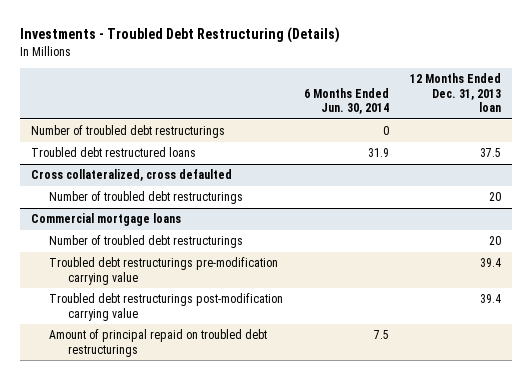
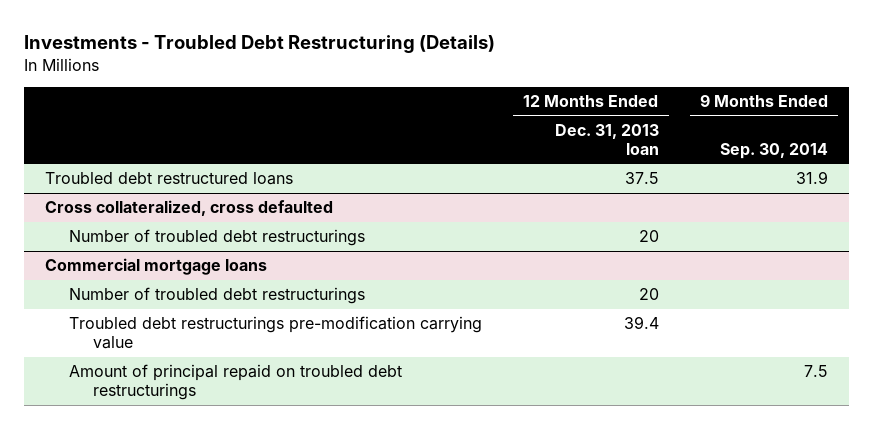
- | 6 Months Ended Jun. 30, 2014 | 12 Months Ended Dec. 31, 2013 loan
+ | 12 Months Ended Dec. 31, 2013 loan | 9 Months Ended Sep. 30, 2014
- Number of troubled debt restructurings | 0 |
@ Commercial mortgage loans
- Troubled debt restructurings post-modification carrying value | | 39.4

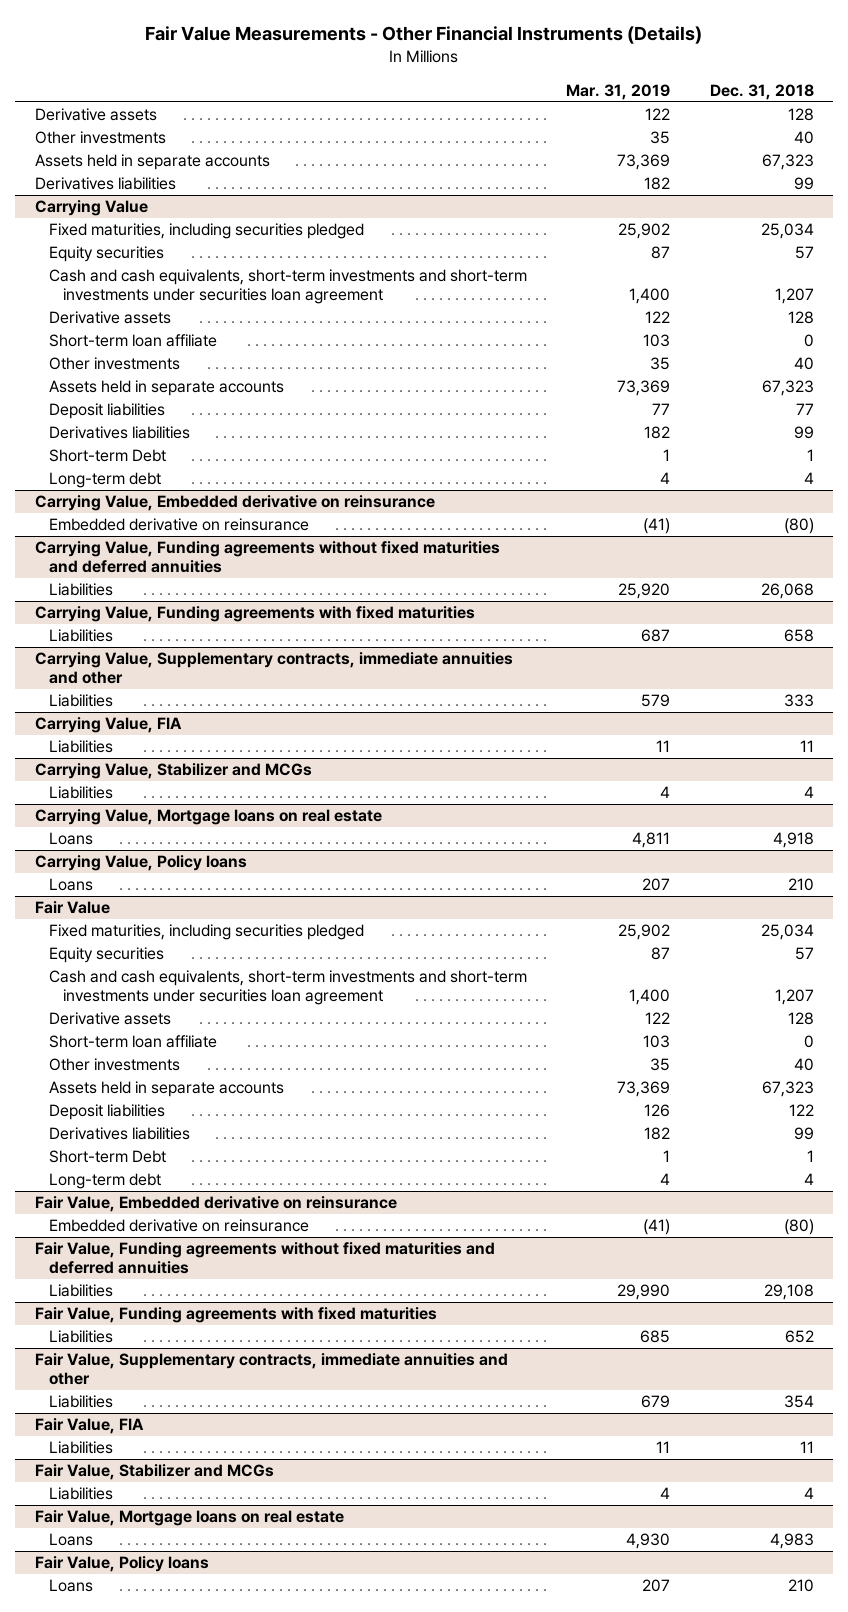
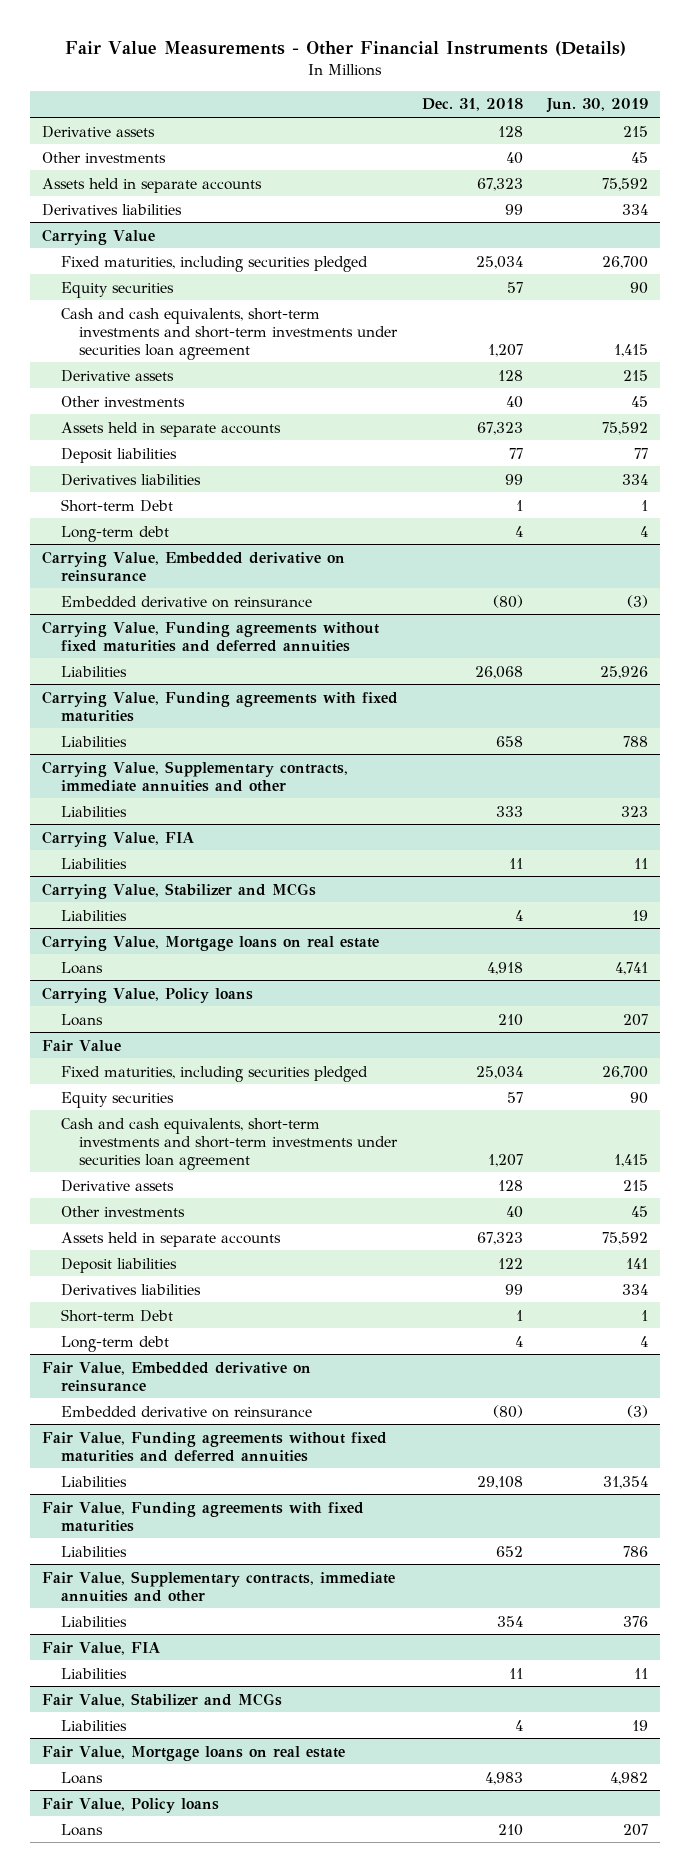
- | Mar. 31, 2019 | Dec. 31, 2018
+ | Dec. 31, 2018 | Jun. 30, 2019
@ Carrying Value
- Short-term loan affiliate | 103 | 0
@ Fair Value
- Short-term loan affiliate | 103 | 0

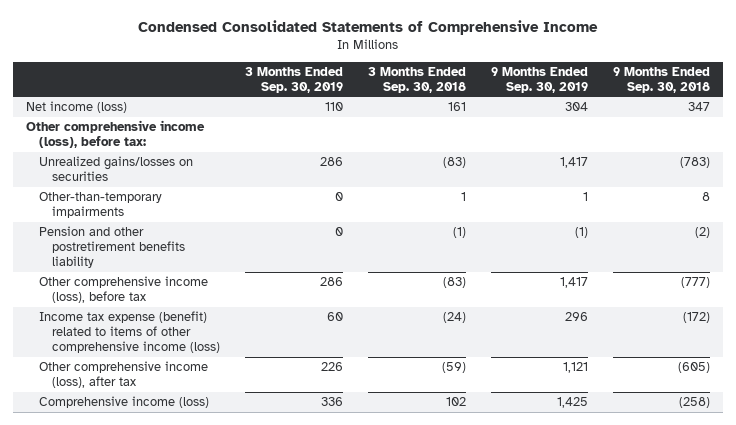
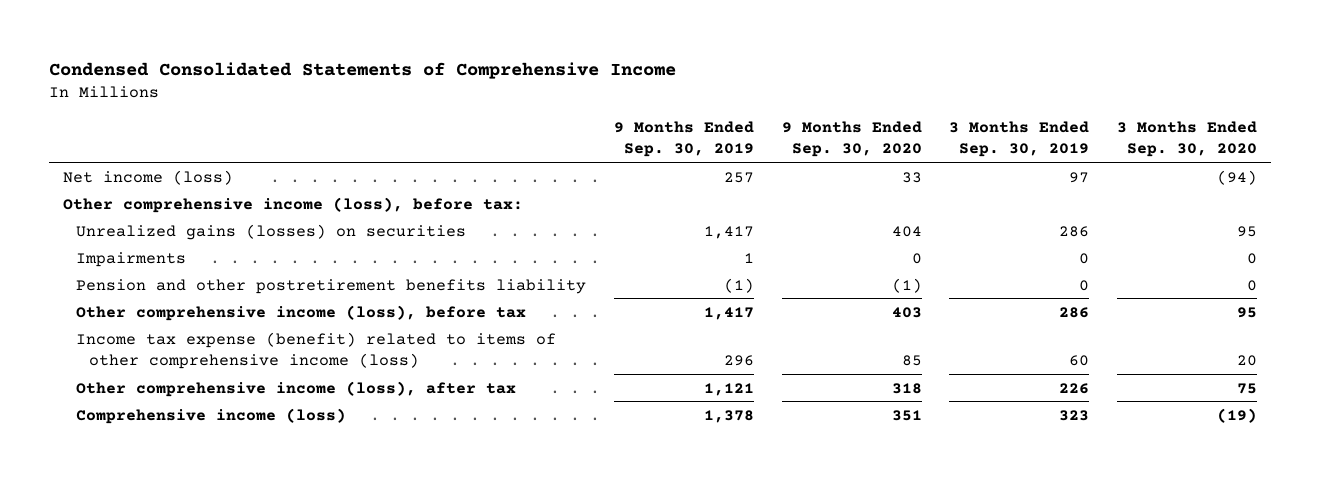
- | 3 Months Ended Sep. 30, 2019 | 3 Months Ended Sep. 30, 2018 | 9 Months Ended Sep. 30, 2019 | 9 Months Ended Sep. 30, 2018
+ | 9 Months Ended Sep. 30, 2019 | 9 Months Ended Sep. 30, 2020 | 3 Months Ended Sep. 30, 2019 | 3 Months Ended Sep. 30, 2020
- Net income (loss) | 110 | 161 | 304 | 347
+ Net income (loss) | 257 | 33 | 97 | (94)
- Unrealized gains/losses on securities | 286 | (83) | 1,417 | (783)
- Other-than-temporary impairments | 0 | 1 | 1 | 8
+ Unrealized gains (losses) on securities | 1,417 | 404 | 286 | 95
+ Impairments | 1 | 0 | 0 | 0
- Comprehensive income (loss) | 336 | 102 | 1,425 | (258)
+ Comprehensive income (loss) | 1,378 | 351 | 323 | (19)

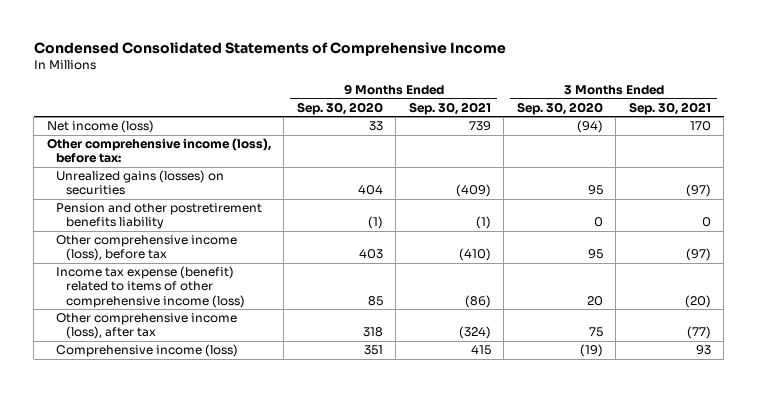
- | 9 Months Ended Sep. 30, 2019 | 9 Months Ended Sep. 30, 2020 | 3 Months Ended Sep. 30, 2019 | 3 Months Ended Sep. 30, 2020
+ | 9 Months Ended Sep. 30, 2020 | 9 Months Ended Sep. 30, 2021 | 3 Months Ended Sep. 30, 2020 | 3 Months Ended Sep. 30, 2021
- Impairments | 1 | 0 | 0 | 0

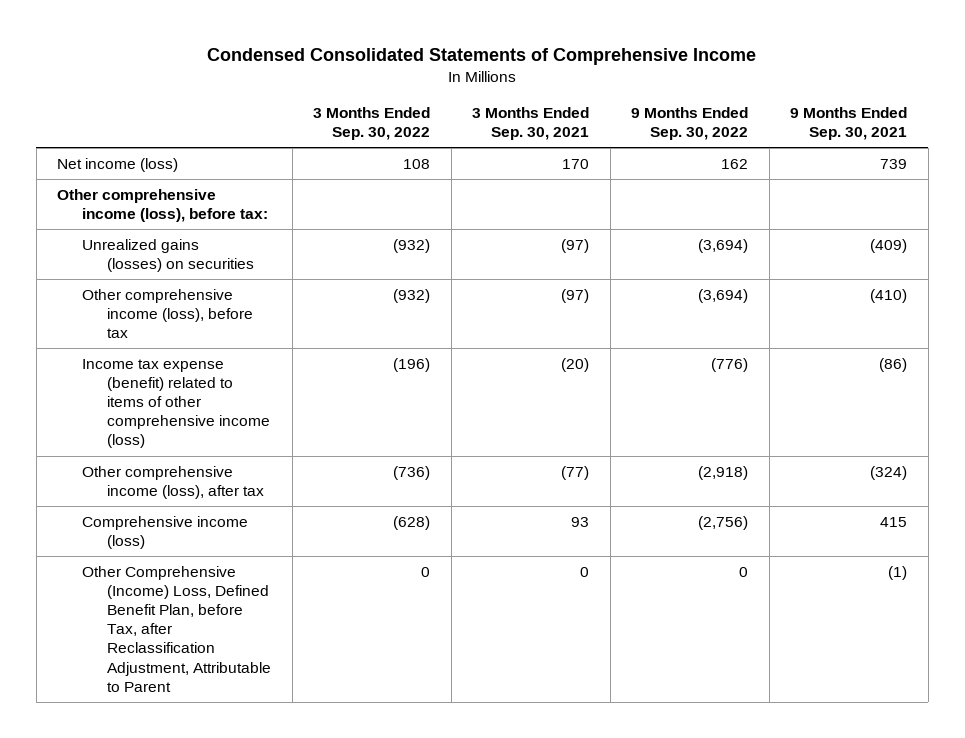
- | 9 Months Ended Sep. 30, 2020 | 9 Months Ended Sep. 30, 2021 | 3 Months Ended Sep. 30, 2020 | 3 Months Ended Sep. 30, 2021
+ | 3 Months Ended Sep. 30, 2022 | 3 Months Ended Sep. 30, 2021 | 9 Months Ended Sep. 30, 2022 | 9 Months Ended Sep. 30, 2021
- Pension and other postretirement benefits liability | (1) | (1) | 0 | 0
+ Other Comprehensive (Income) Loss, Defined Benefit Plan, before Tax, after Reclassification Adjustment, Attributable to Parent | 0 | 0 | 0 | (1)

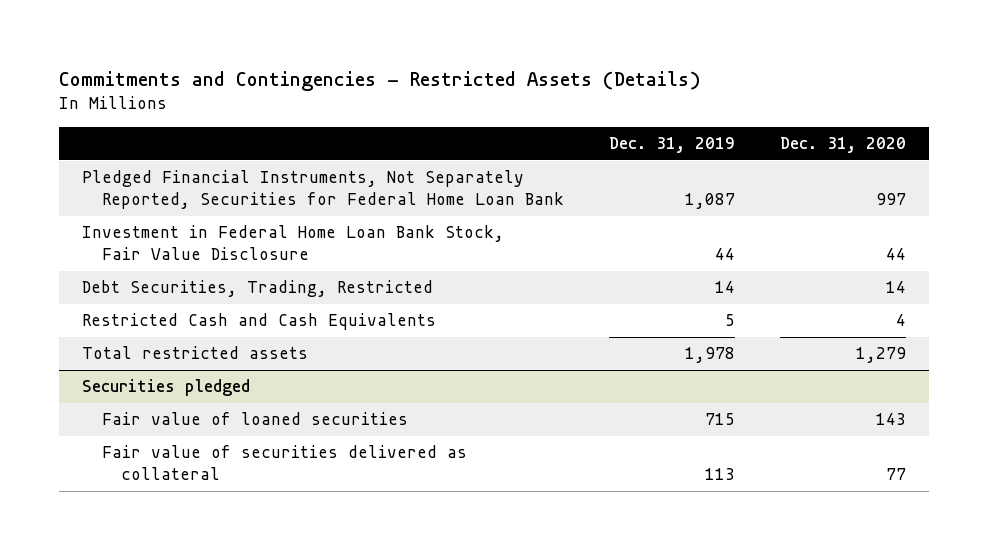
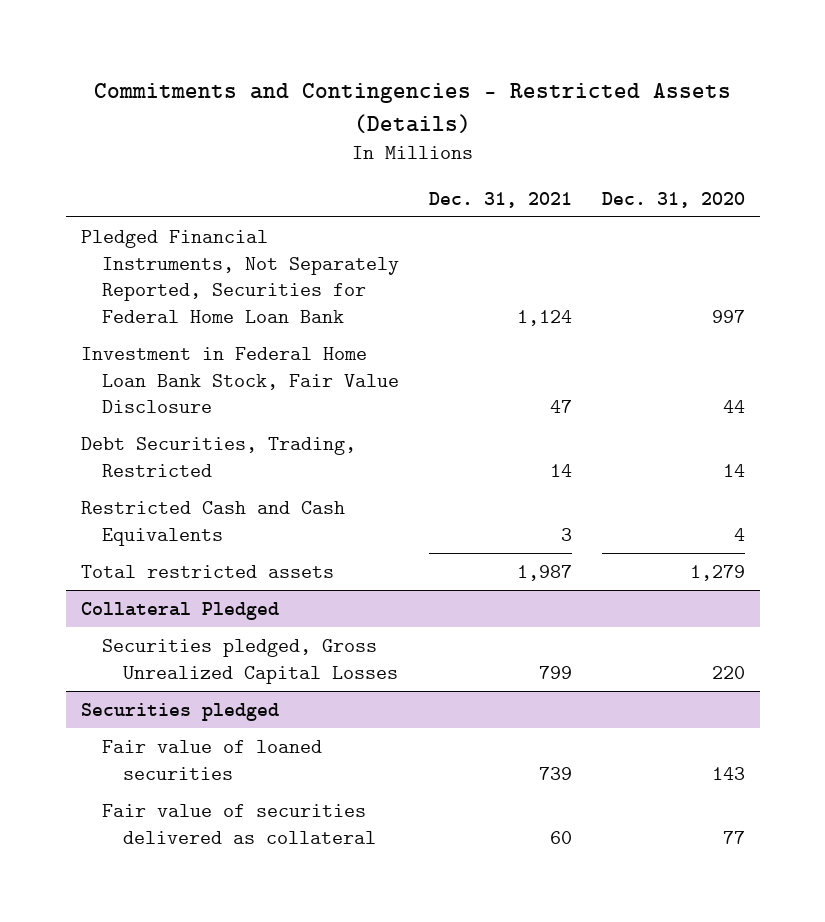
- | Dec. 31, 2019 | Dec. 31, 2020
+ | Dec. 31, 2021 | Dec. 31, 2020
+ Collateral Pledged
+ Securities pledged, Gross Unrealized Capital Losses | 799 | 220

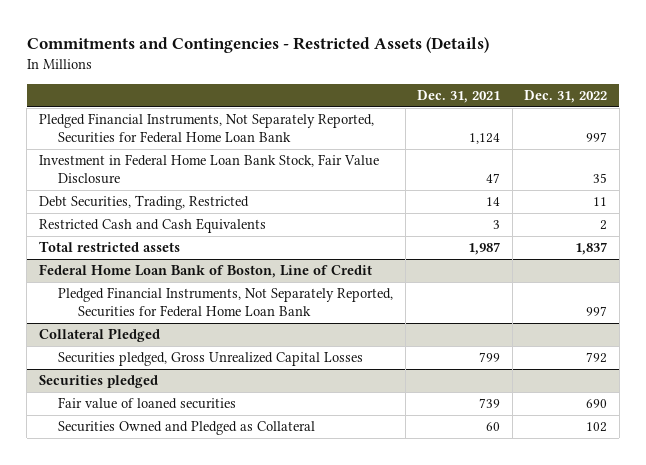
- | Dec. 31, 2021 | Dec. 31, 2020
+ | Dec. 31, 2021 | Dec. 31, 2022
+ Federal Home Loan Bank of Boston, Line of Credit
+ Pledged Financial Instruments, Not Separately Reported, Securities for Federal Home Loan Bank | | 997
@ Securities pledged
- Fair value of securities delivered as collateral | 60 | 77
+ Securities Owned and Pledged as Collateral | 60 | 102

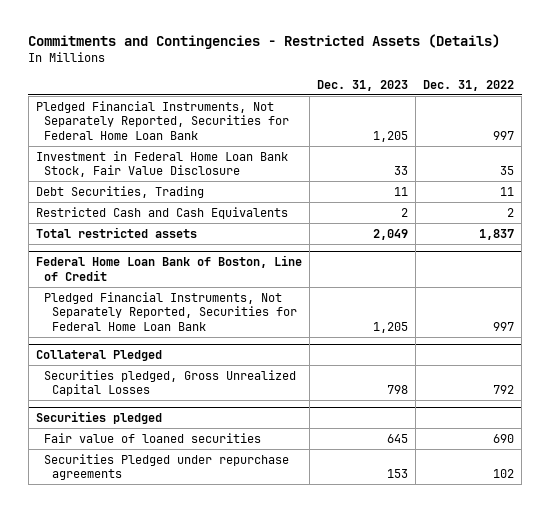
- | Dec. 31, 2021 | Dec. 31, 2022
+ | Dec. 31, 2023 | Dec. 31, 2022
- Debt Securities, Trading, Restricted | 14 | 11
+ Debt Securities, Trading | 11 | 11
@ Securities pledged
- Securities Owned and Pledged as Collateral | 60 | 102
+ Securities Pledged under repurchase agreements | 153 | 102

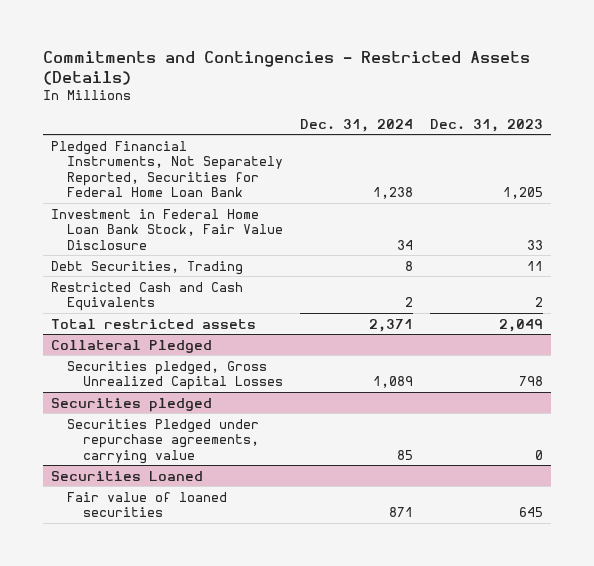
- | Dec. 31, 2023 | Dec. 31, 2022
+ | Dec. 31, 2024 | Dec. 31, 2023
- Federal Home Loan Bank of Boston, Line of Credit
- Pledged Financial Instruments, Not Separately Reported, Securities for Federal Home Loan Bank | 1,205 | 997
@ Securities pledged
+ Securities Pledged under repurchase agreements, carrying value | 85 | 0
+ Securities Loaned
@ Securities pledged
- Securities Pledged under repurchase agreements | 153 | 102

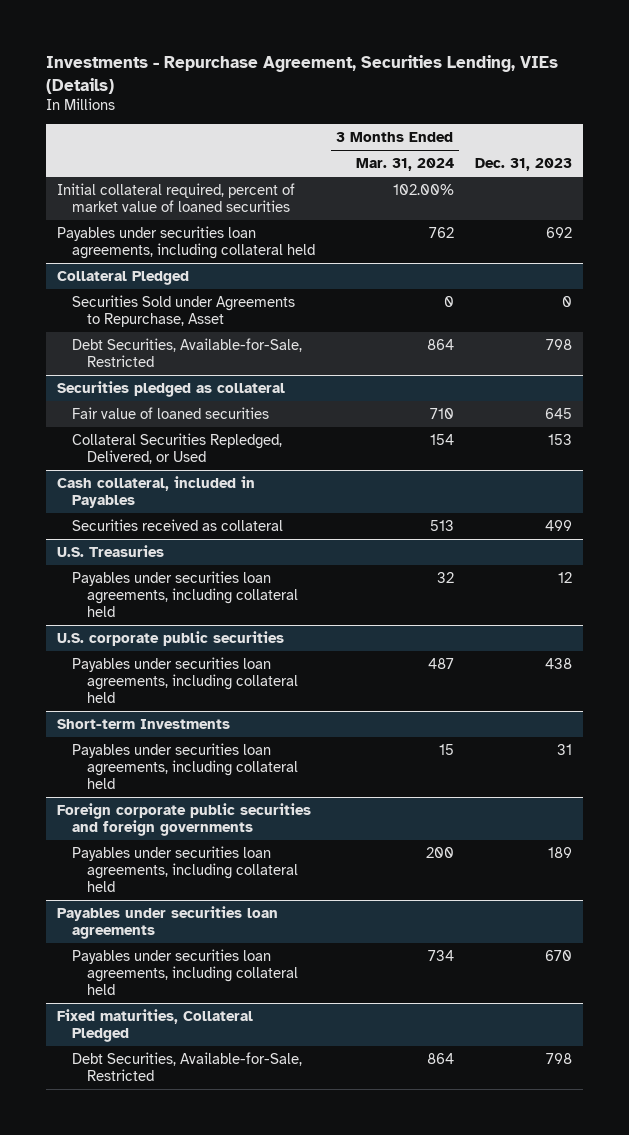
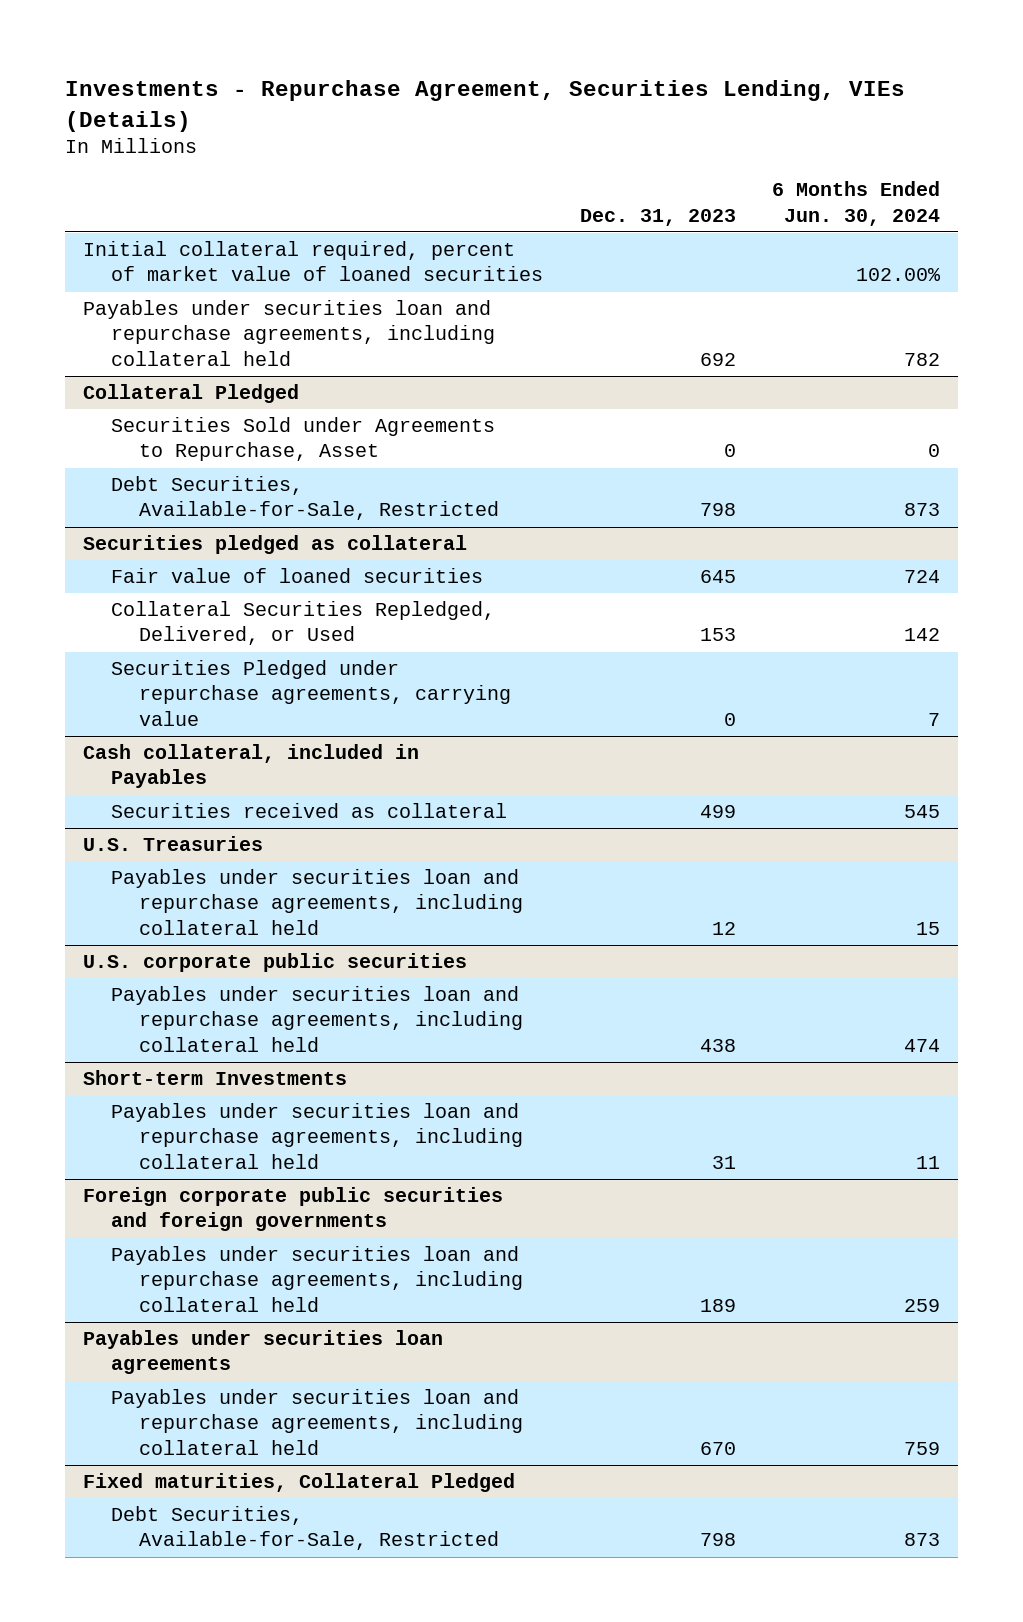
- | 3 Months Ended Mar. 31, 2024 | Dec. 31, 2023
+ | Dec. 31, 2023 | 6 Months Ended Jun. 30, 2024
- Payables under securities loan agreements, including collateral held | 762 | 692
+ Payables under securities loan and repurchase agreements, including collateral held | 692 | 782
@ Securities pledged as collateral
+ Securities Pledged under repurchase agreements, carrying value | 0 | 7
@ U.S. Treasuries
- Payables under securities loan agreements, including collateral held | 32 | 12
+ Payables under securities loan and repurchase agreements, including collateral held | 12 | 15
@ U.S. corporate public securities
- Payables under securities loan agreements, including collateral held | 487 | 438
+ Payables under securities loan and repurchase agreements, including collateral held | 438 | 474
@ Short-term Investments
- Payables under securities loan agreements, including collateral held | 15 | 31
+ Payables under securities loan and repurchase agreements, including collateral held | 31 | 11
@ Foreign corporate public securities and foreign governments
- Payables under securities loan agreements, including collateral held | 200 | 189
+ Payables under securities loan and repurchase agreements, including collateral held | 189 | 259
@ Payables under securities loan agreements
- Payables under securities loan agreements, including collateral held | 734 | 670
+ Payables under securities loan and repurchase agreements, including collateral held | 670 | 759

